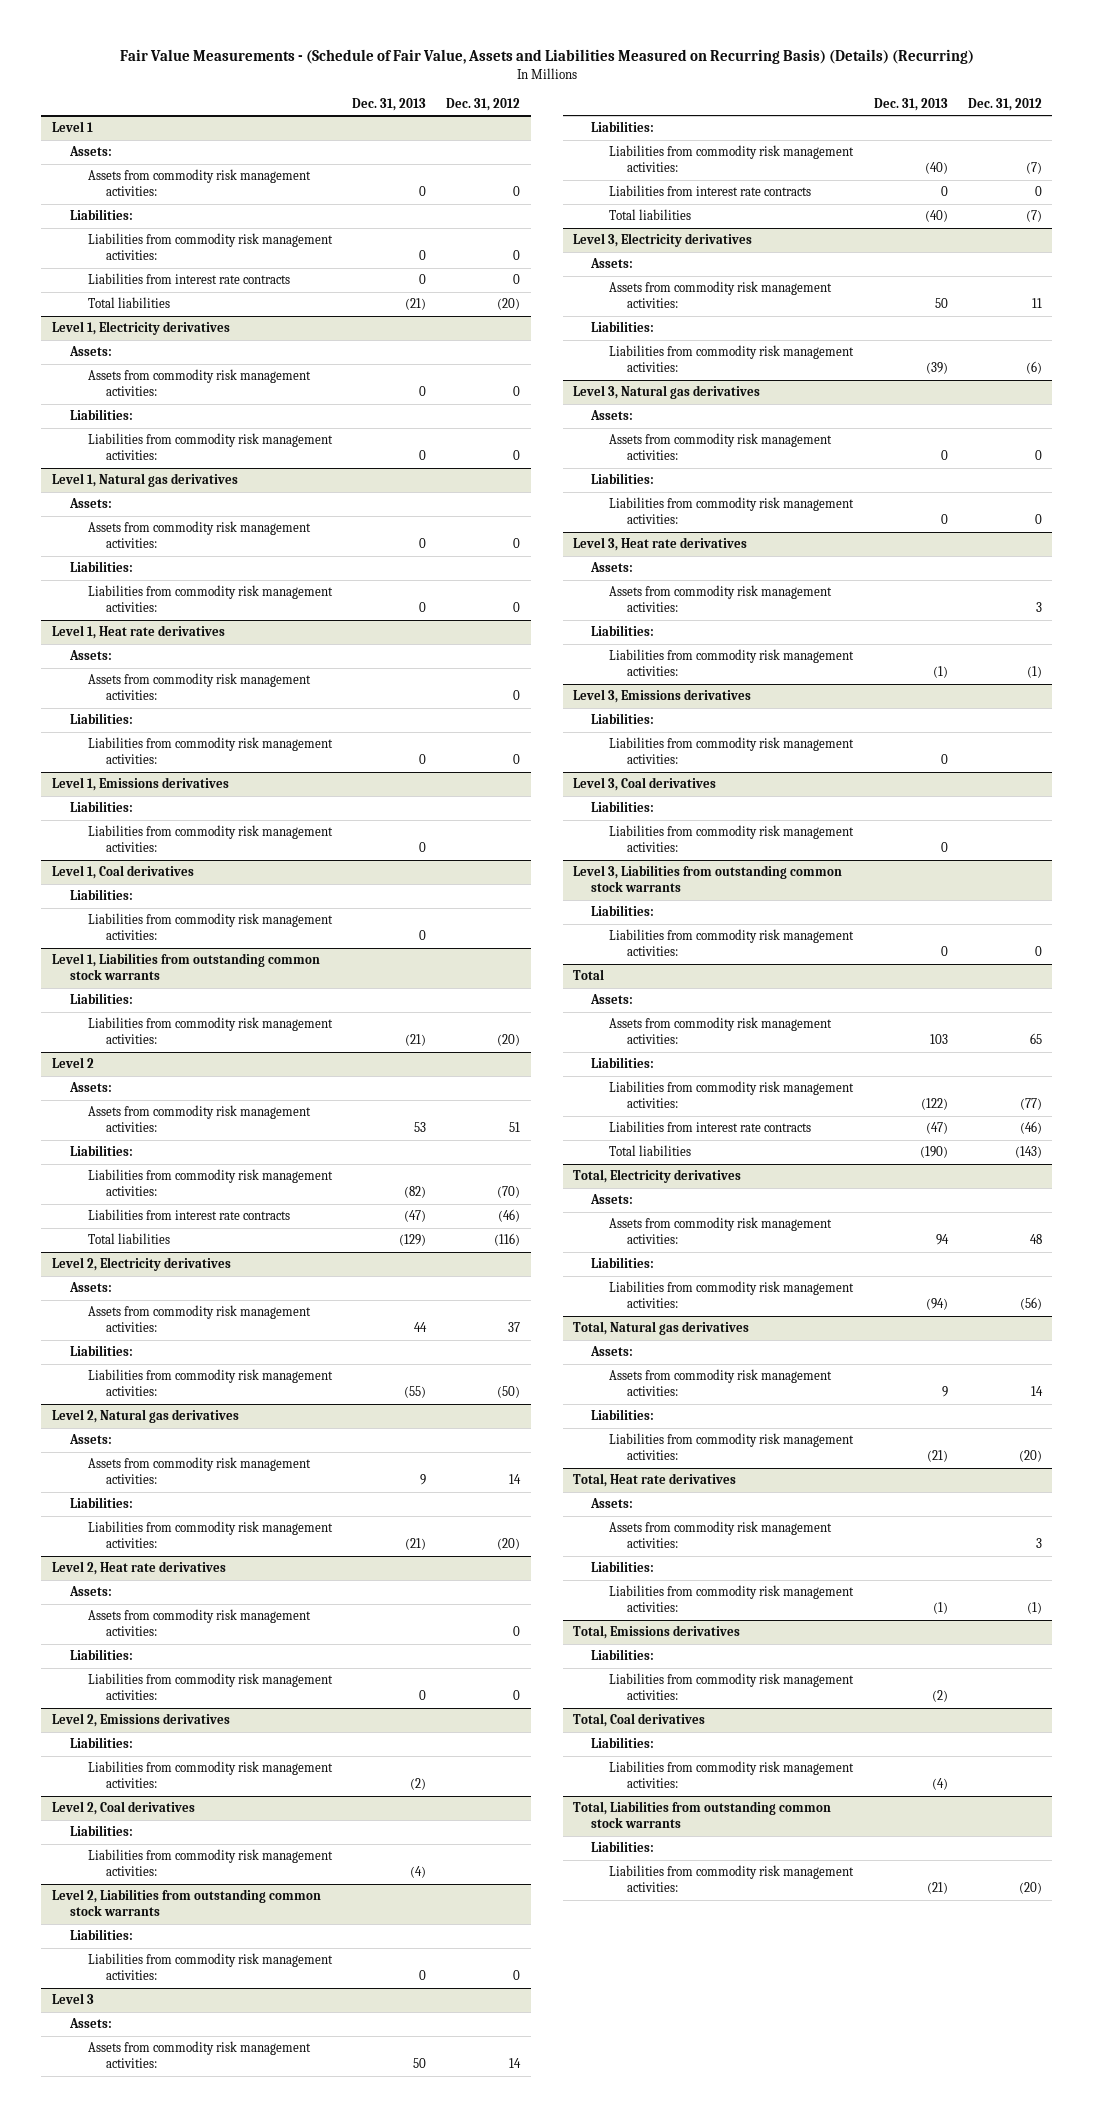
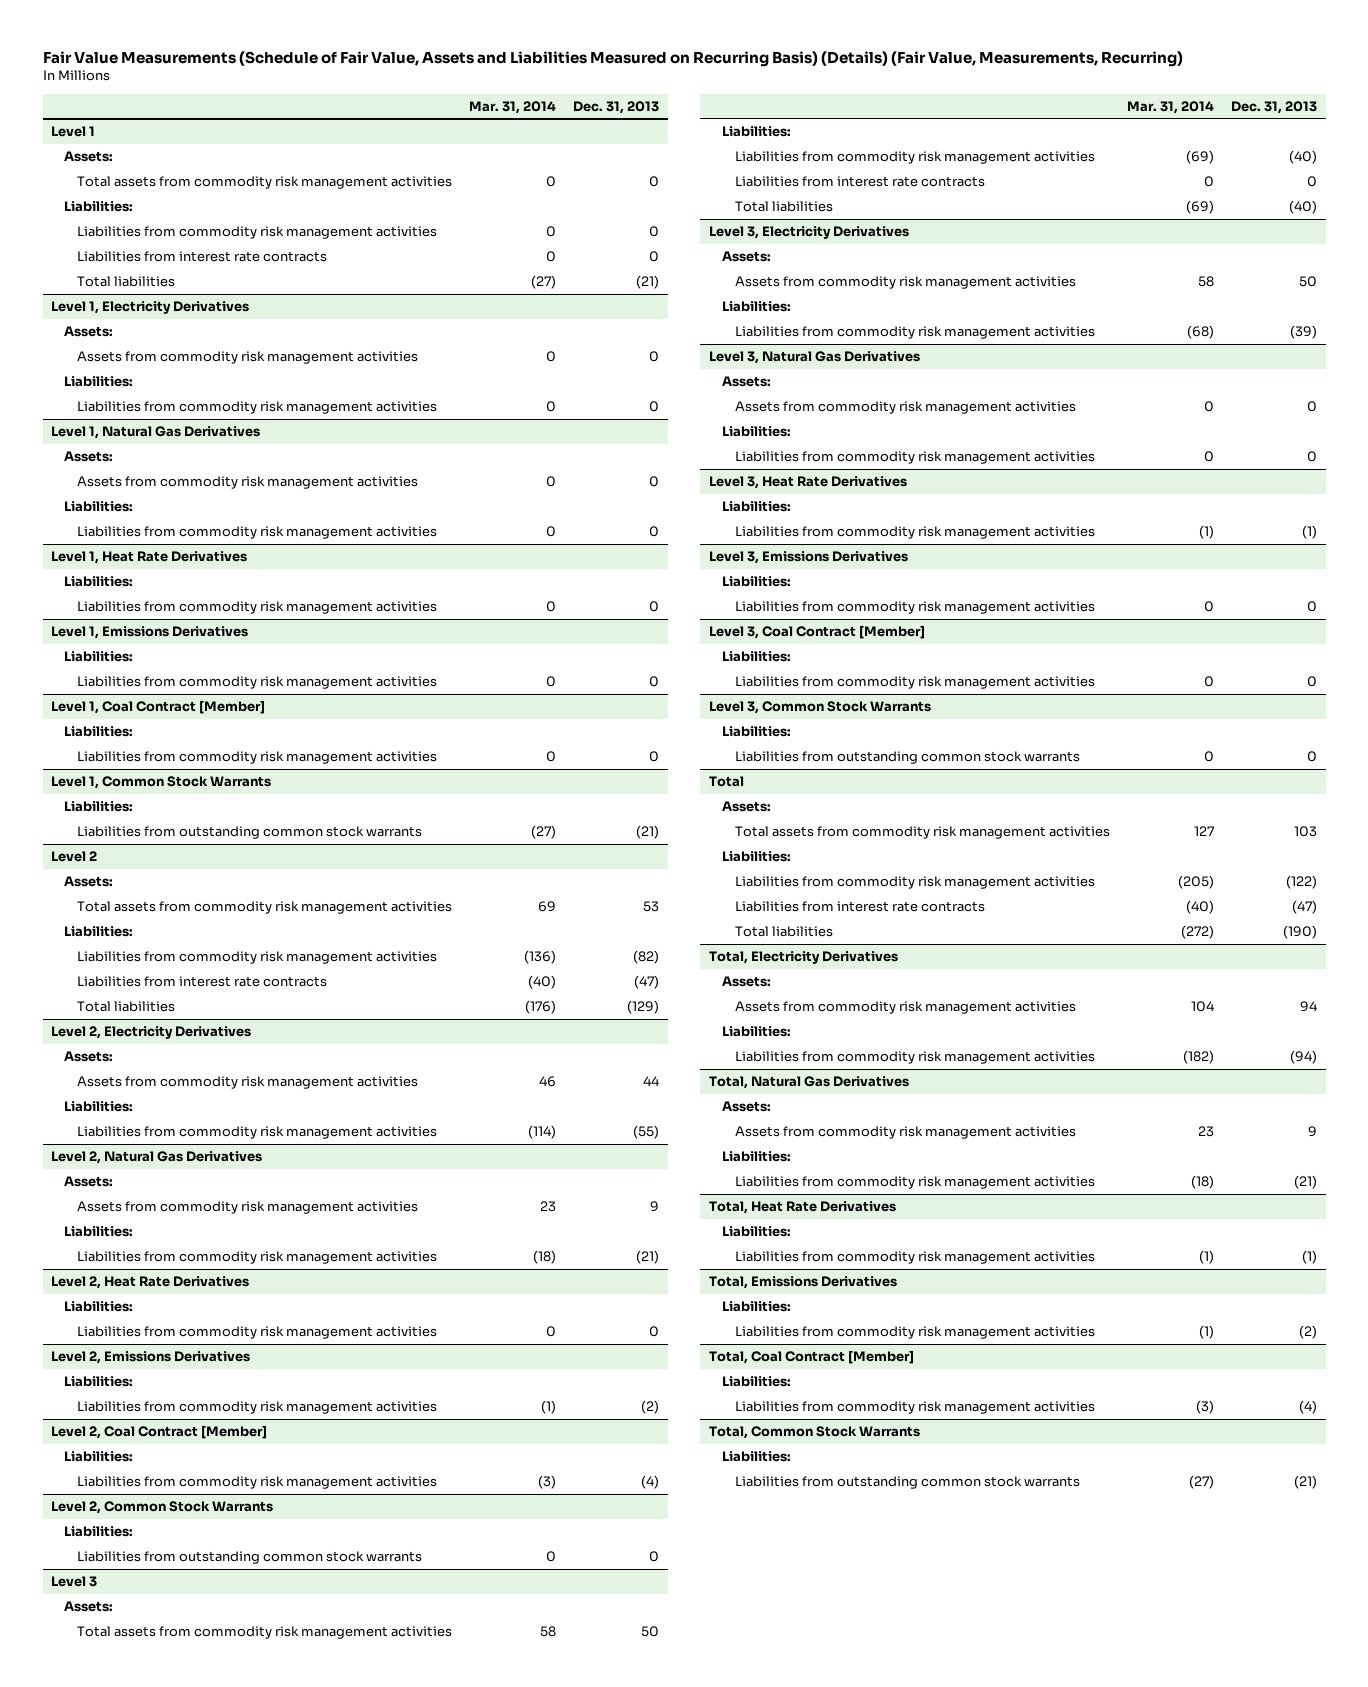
- Fair Value Measurements - (Schedule of Fair Value, Assets and Liabilities Measured on Recurring Basis) (Details) (Recurring)
+ Fair Value Measurements (Schedule of Fair Value, Assets and Liabilities Measured on Recurring Basis) (Details) (Fair Value, Measurements, Recurring)
- | Dec. 31, 2013 | Dec. 31, 2012
+ | Mar. 31, 2014 | Dec. 31, 2013
@ Level 1
- Assets from commodity risk management activities: | 0 | 0
+ Total assets from commodity risk management activities | 0 | 0
- Liabilities from commodity risk management activities: | 0 | 0
+ Liabilities from commodity risk management activities | 0 | 0
- Level 1, Electricity derivatives
+ Level 1, Electricity Derivatives
- Assets from commodity risk management activities: | 0 | 0
+ Assets from commodity risk management activities | 0 | 0
- Liabilities from commodity risk management activities: | 0 | 0
- Level 1, Natural gas derivatives
+ Liabilities from commodity risk management activities | 0 | 0
+ Level 1, Natural Gas Derivatives
- Assets from commodity risk management activities: | 0 | 0
+ Assets from commodity risk management activities | 0 | 0
- Liabilities from commodity risk management activities: | 0 | 0
- Level 1, Heat rate derivatives
- Assets:
- Assets from commodity risk management activities: | | 0
+ Liabilities from commodity risk management activities | 0 | 0
+ Level 1, Heat Rate Derivatives
- Liabilities from commodity risk management activities: | 0 | 0
- Level 1, Emissions derivatives
+ Liabilities from commodity risk management activities | 0 | 0
+ Level 1, Emissions Derivatives
- Liabilities from commodity risk management activities: | 0 |
- Level 1, Coal derivatives
+ Liabilities from commodity risk management activities | 0 | 0
+ Level 1, Coal Contract [Member]
- Liabilities from commodity risk management activities: | 0 |
- Level 1, Liabilities from outstanding common stock warrants
+ Liabilities from commodity risk management activities | 0 | 0
+ Level 1, Common Stock Warrants
- Liabilities from commodity risk management activities: | (21) | (20)
+ Liabilities from outstanding common stock warrants | (27) | (21)
@ Level 2
- Assets from commodity risk management activities: | 53 | 51
+ Total assets from commodity risk management activities | 69 | 53
- Liabilities from commodity risk management activities: | (82) | (70)
+ Liabilities from commodity risk management activities | (136) | (82)
- Level 2, Electricity derivatives
+ Level 2, Electricity Derivatives
- Assets from commodity risk management activities: | 44 | 37
+ Assets from commodity risk management activities | 46 | 44
- Liabilities from commodity risk management activities: | (55) | (50)
- Level 2, Natural gas derivatives
+ Liabilities from commodity risk management activities | (114) | (55)
+ Level 2, Natural Gas Derivatives
- Assets from commodity risk management activities: | 9 | 14
+ Assets from commodity risk management activities | 23 | 9
- Liabilities from commodity risk management activities: | (21) | (20)
- Level 2, Heat rate derivatives
- Assets:
- Assets from commodity risk management activities: | | 0
+ Liabilities from commodity risk management activities | (18) | (21)
+ Level 2, Heat Rate Derivatives
- Liabilities from commodity risk management activities: | 0 | 0
- Level 2, Emissions derivatives
+ Liabilities from commodity risk management activities | 0 | 0
+ Level 2, Emissions Derivatives
- Liabilities from commodity risk management activities: | (2) |
- Level 2, Coal derivatives
+ Liabilities from commodity risk management activities | (1) | (2)
+ Level 2, Coal Contract [Member]
- Liabilities from commodity risk management activities: | (4) |
- Level 2, Liabilities from outstanding common stock warrants
+ Liabilities from commodity risk management activities | (3) | (4)
+ Level 2, Common Stock Warrants
- Liabilities from commodity risk management activities: | 0 | 0
+ Liabilities from outstanding common stock warrants | 0 | 0
@ Level 3
- Assets from commodity risk management activities: | 50 | 14
+ Total assets from commodity risk management activities | 58 | 50
- Liabilities from commodity risk management activities: | (40) | (7)
+ Liabilities from commodity risk management activities | (69) | (40)
- Level 3, Electricity derivatives
+ Level 3, Electricity Derivatives
- Assets from commodity risk management activities: | 50 | 11
+ Assets from commodity risk management activities | 58 | 50
- Liabilities from commodity risk management activities: | (39) | (6)
- Level 3, Natural gas derivatives
+ Liabilities from commodity risk management activities | (68) | (39)
+ Level 3, Natural Gas Derivatives
- Assets from commodity risk management activities: | 0 | 0
+ Assets from commodity risk management activities | 0 | 0
- Liabilities from commodity risk management activities: | 0 | 0
- Level 3, Heat rate derivatives
- Assets:
- Assets from commodity risk management activities: | | 3
+ Liabilities from commodity risk management activities | 0 | 0
+ Level 3, Heat Rate Derivatives
- Liabilities from commodity risk management activities: | (1) | (1)
- Level 3, Emissions derivatives
+ Liabilities from commodity risk management activities | (1) | (1)
+ Level 3, Emissions Derivatives
- Liabilities from commodity risk management activities: | 0 |
- Level 3, Coal derivatives
+ Liabilities from commodity risk management activities | 0 | 0
+ Level 3, Coal Contract [Member]
- Liabilities from commodity risk management activities: | 0 |
- Level 3, Liabilities from outstanding common stock warrants
+ Liabilities from commodity risk management activities | 0 | 0
+ Level 3, Common Stock Warrants
- Liabilities from commodity risk management activities: | 0 | 0
+ Liabilities from outstanding common stock warrants | 0 | 0
@ Total
- Assets from commodity risk management activities: | 103 | 65
+ Total assets from commodity risk management activities | 127 | 103
- Liabilities from commodity risk management activities: | (122) | (77)
+ Liabilities from commodity risk management activities | (205) | (122)
- Total, Electricity derivatives
+ Total, Electricity Derivatives
- Assets from commodity risk management activities: | 94 | 48
+ Assets from commodity risk management activities | 104 | 94
- Liabilities from commodity risk management activities: | (94) | (56)
- Total, Natural gas derivatives
+ Liabilities from commodity risk management activities | (182) | (94)
+ Total, Natural Gas Derivatives
- Assets from commodity risk management activities: | 9 | 14
+ Assets from commodity risk management activities | 23 | 9
- Liabilities from commodity risk management activities: | (21) | (20)
- Total, Heat rate derivatives
- Assets:
- Assets from commodity risk management activities: | | 3
+ Liabilities from commodity risk management activities | (18) | (21)
+ Total, Heat Rate Derivatives
- Liabilities from commodity risk management activities: | (1) | (1)
- Total, Emissions derivatives
+ Liabilities from commodity risk management activities | (1) | (1)
+ Total, Emissions Derivatives
- Liabilities from commodity risk management activities: | (2) |
- Total, Coal derivatives
+ Liabilities from commodity risk management activities | (1) | (2)
+ Total, Coal Contract [Member]
- Liabilities from commodity risk management activities: | (4) |
- Total, Liabilities from outstanding common stock warrants
+ Liabilities from commodity risk management activities | (3) | (4)
+ Total, Common Stock Warrants
- Liabilities from commodity risk management activities: | (21) | (20)
+ Liabilities from outstanding common stock warrants | (27) | (21)

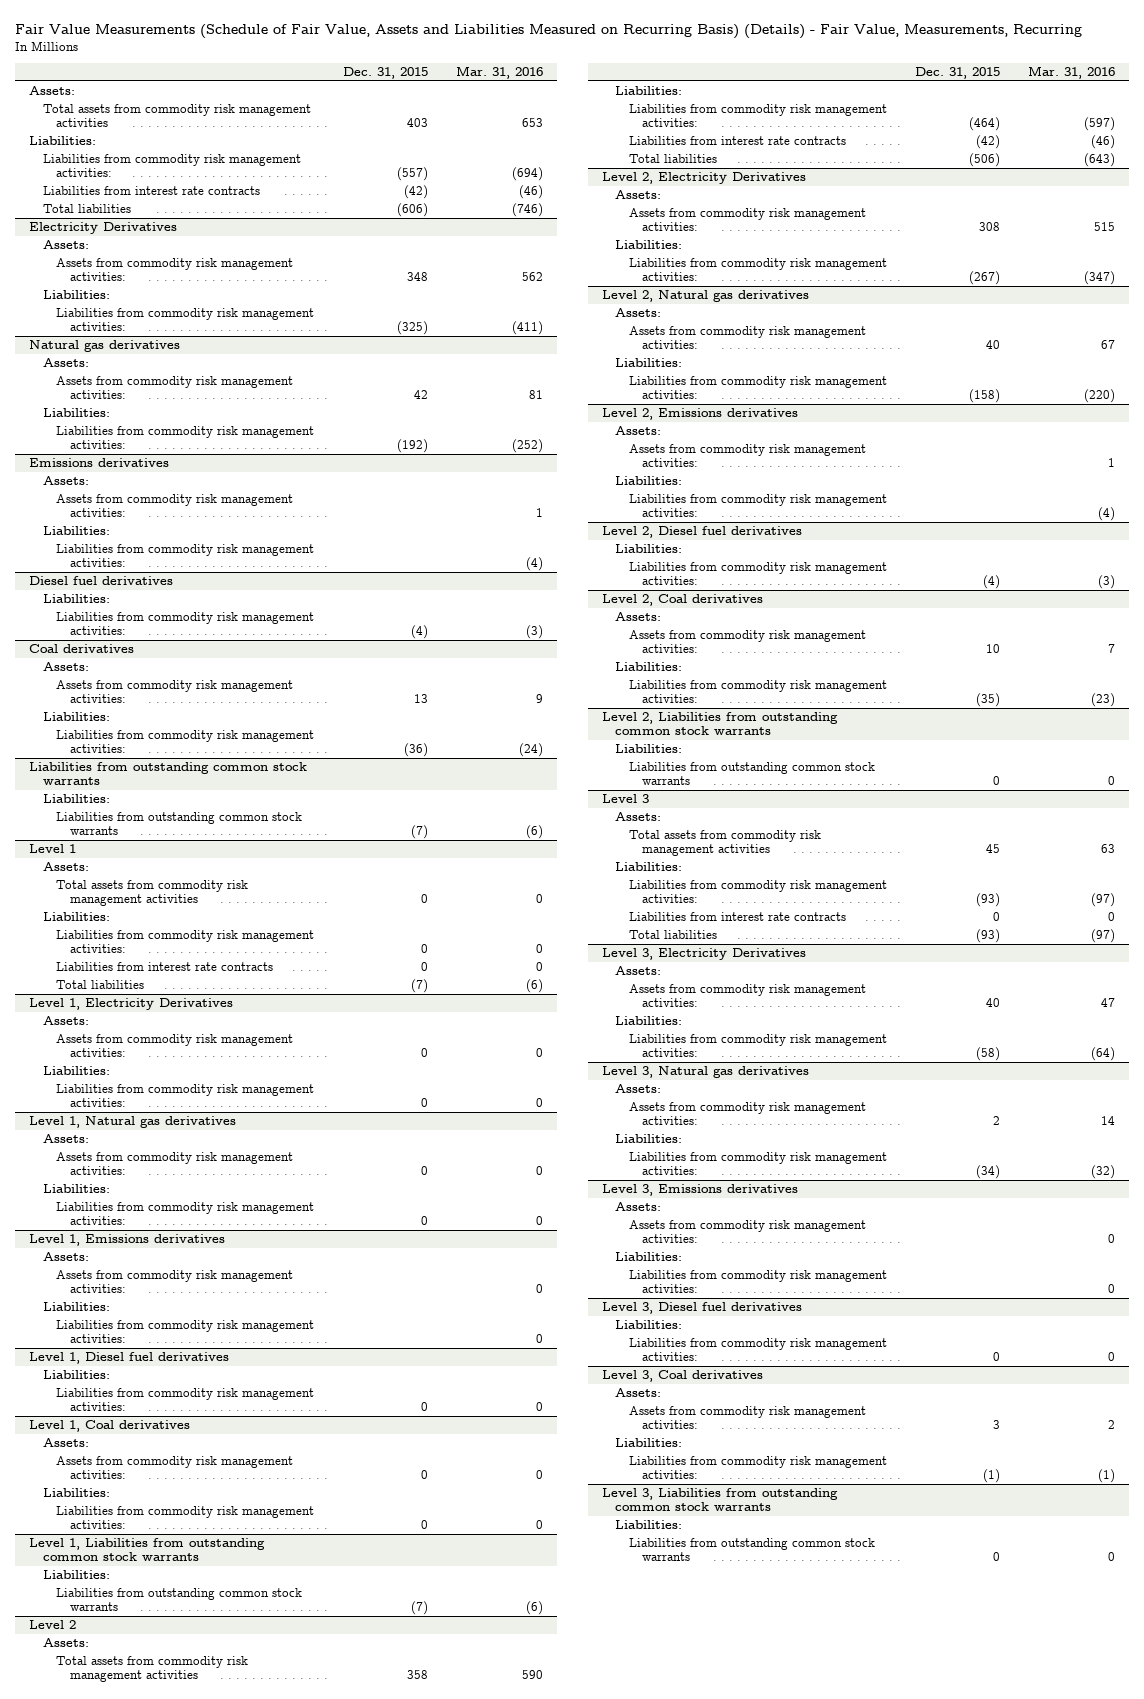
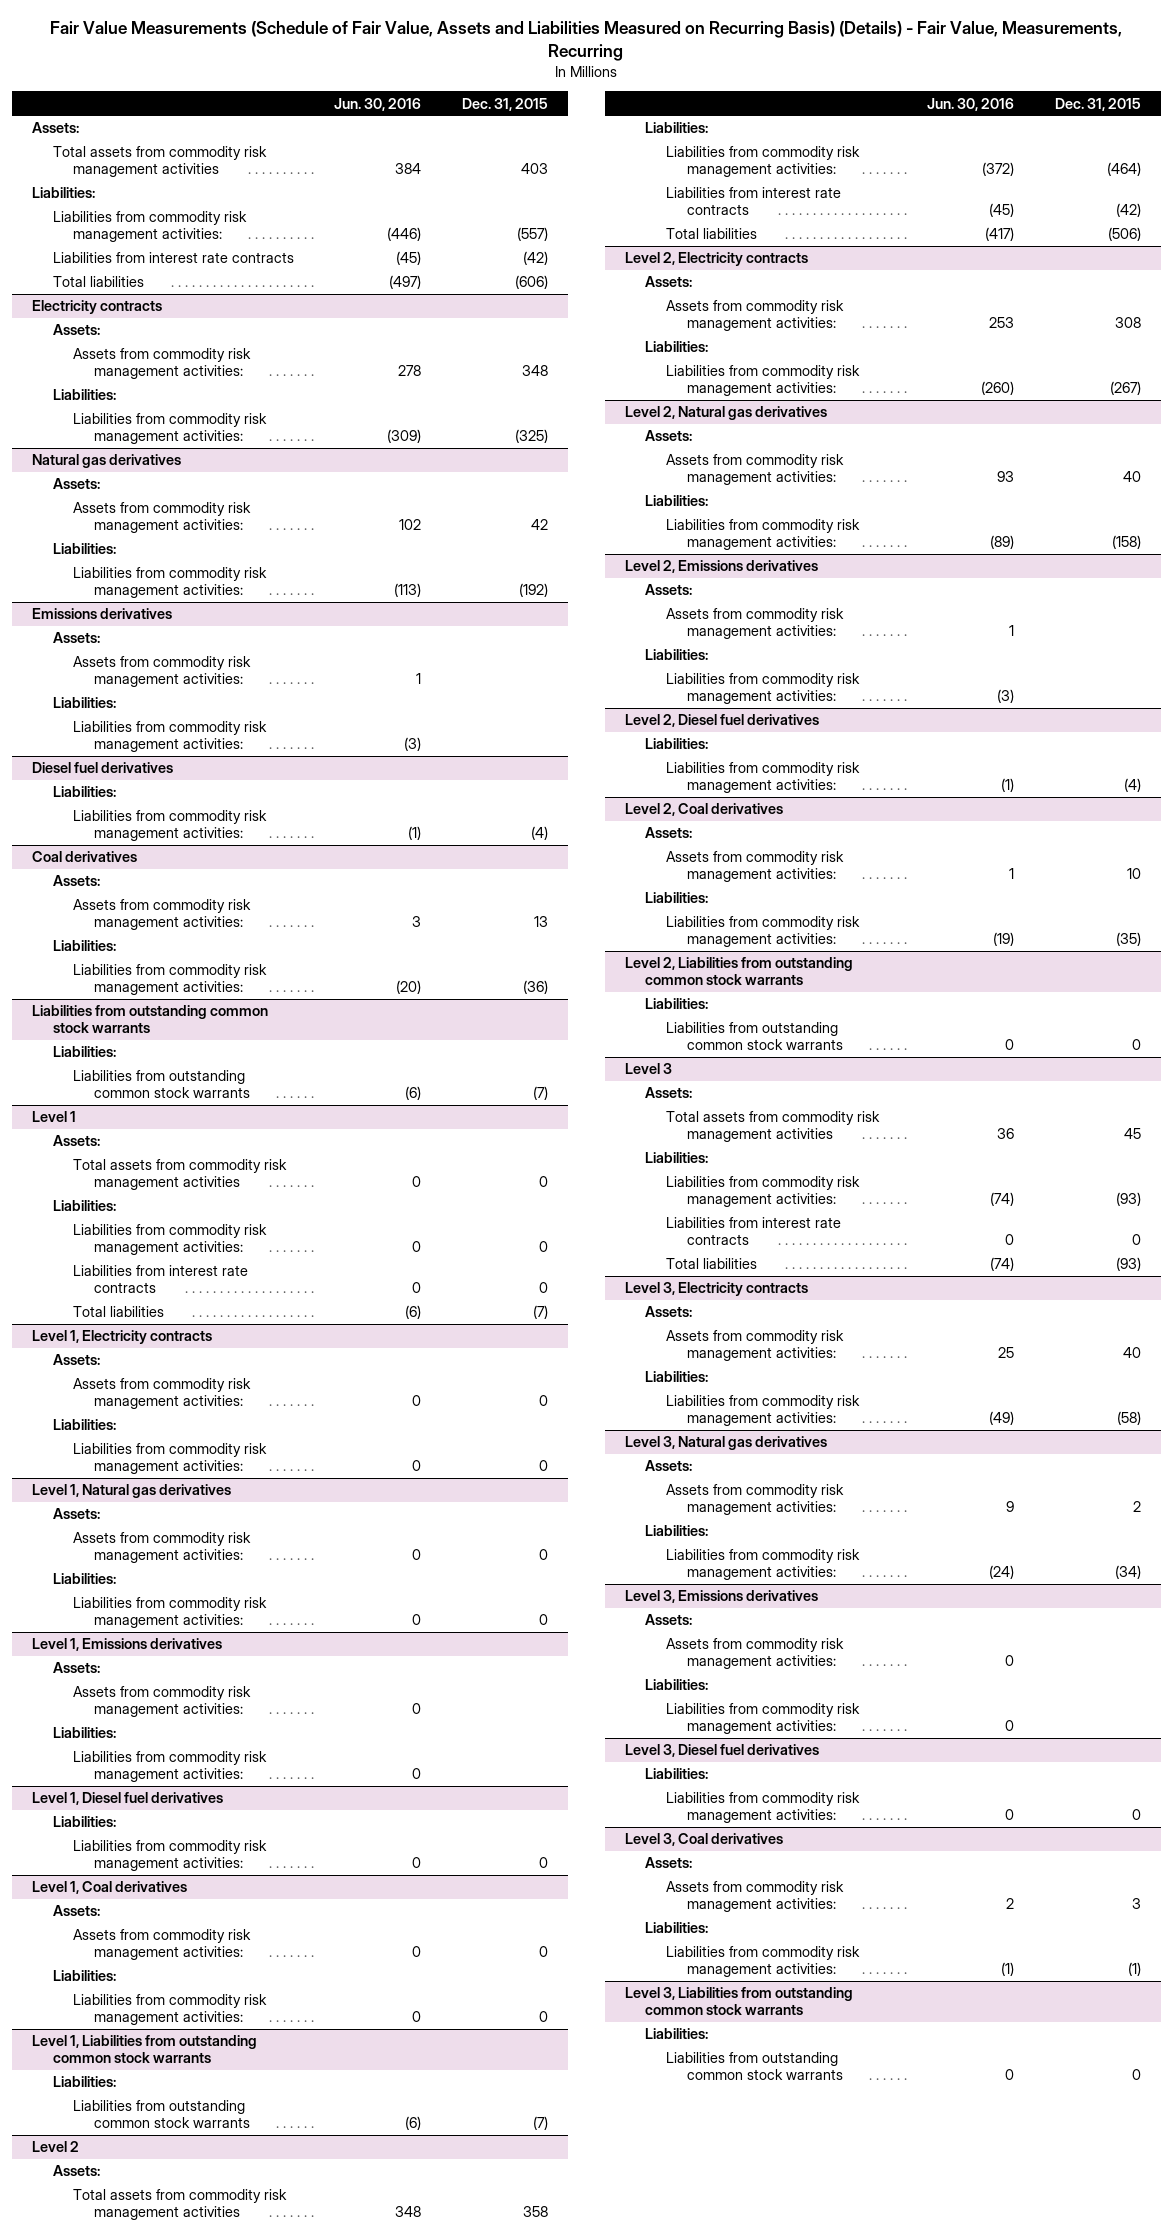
- | Dec. 31, 2015 | Mar. 31, 2016
+ | Jun. 30, 2016 | Dec. 31, 2015
- Electricity Derivatives
+ Electricity contracts
- Level 1, Electricity Derivatives
+ Level 1, Electricity contracts
- Level 2, Electricity Derivatives
+ Level 2, Electricity contracts
- Level 3, Electricity Derivatives
+ Level 3, Electricity contracts

